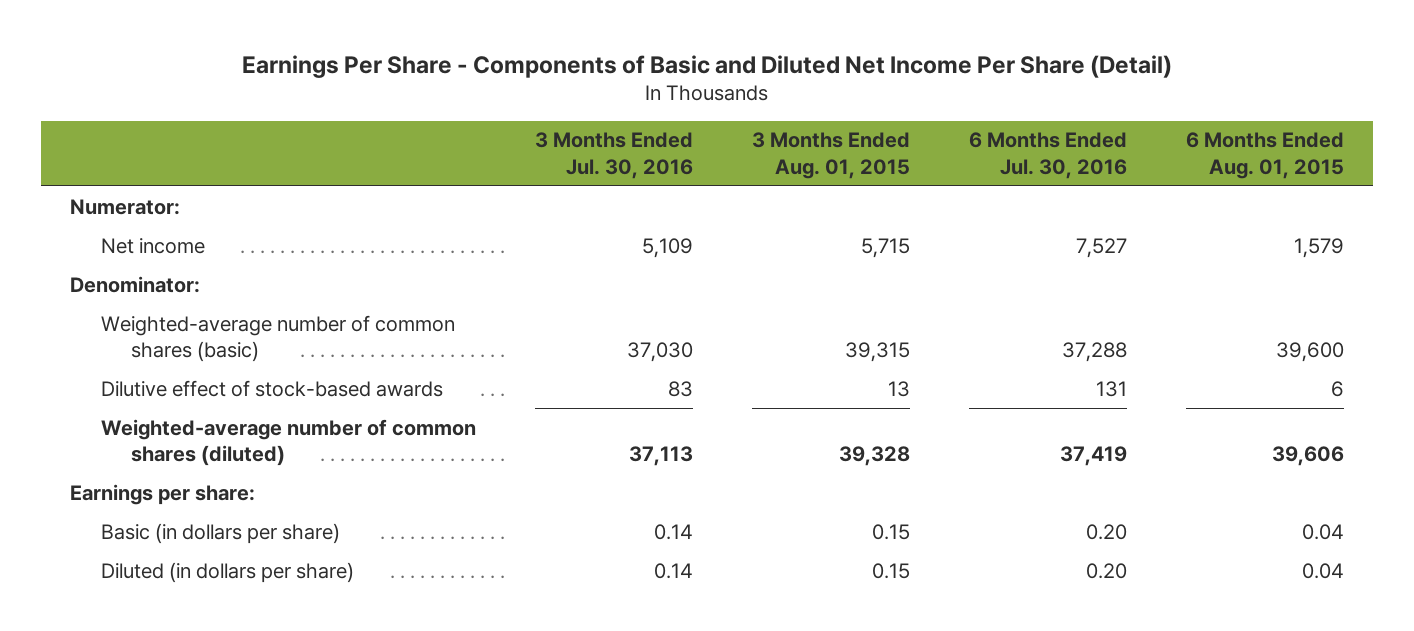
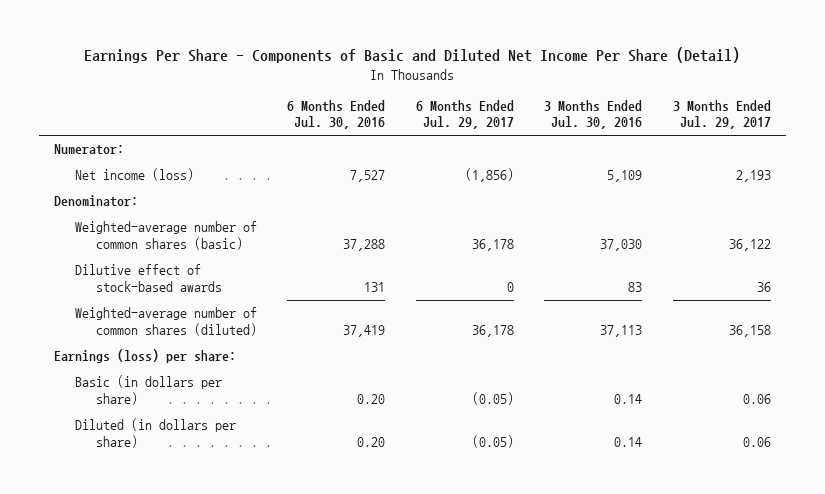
- | 3 Months Ended Jul. 30, 2016 | 3 Months Ended Aug. 01, 2015 | 6 Months Ended Jul. 30, 2016 | 6 Months Ended Aug. 01, 2015
+ | 6 Months Ended Jul. 30, 2016 | 6 Months Ended Jul. 29, 2017 | 3 Months Ended Jul. 30, 2016 | 3 Months Ended Jul. 29, 2017
- Net income | 5,109 | 5,715 | 7,527 | 1,579
+ Net income (loss) | 7,527 | (1,856) | 5,109 | 2,193
- Earnings per share:
+ Earnings (loss) per share:

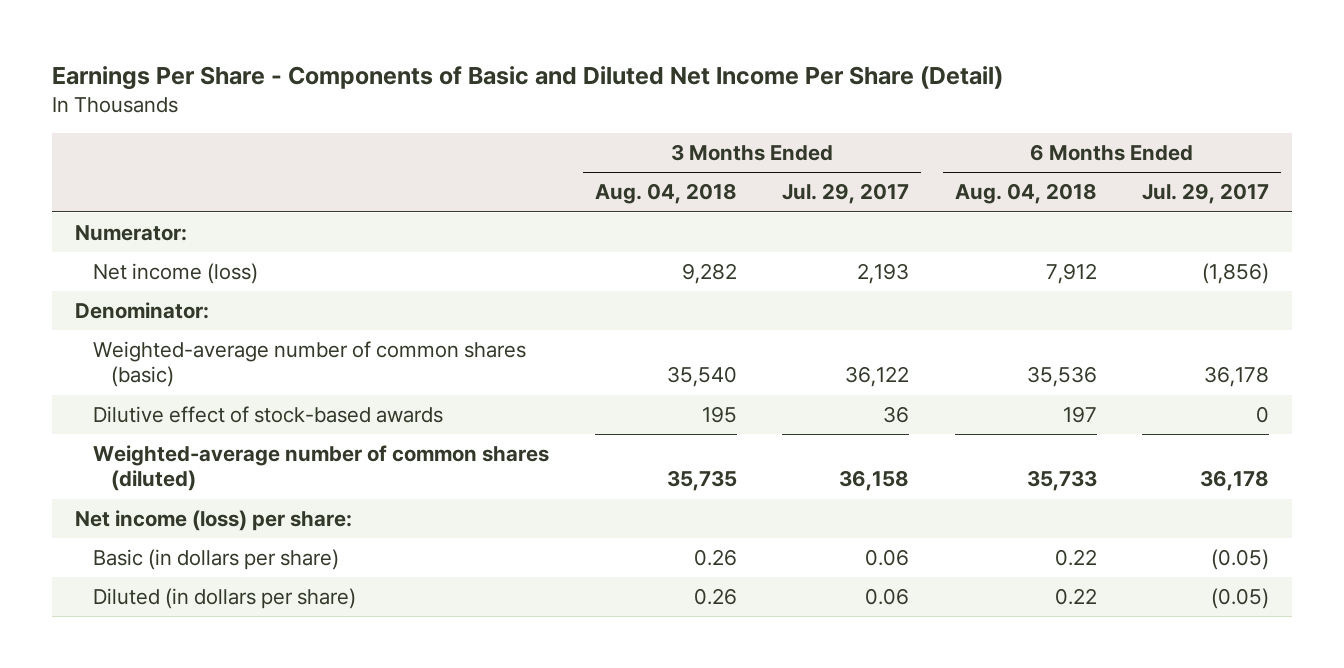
- | 6 Months Ended Jul. 30, 2016 | 6 Months Ended Jul. 29, 2017 | 3 Months Ended Jul. 30, 2016 | 3 Months Ended Jul. 29, 2017
+ | 3 Months Ended Aug. 04, 2018 | 3 Months Ended Jul. 29, 2017 | 6 Months Ended Aug. 04, 2018 | 6 Months Ended Jul. 29, 2017
- Earnings (loss) per share:
+ Net income (loss) per share:

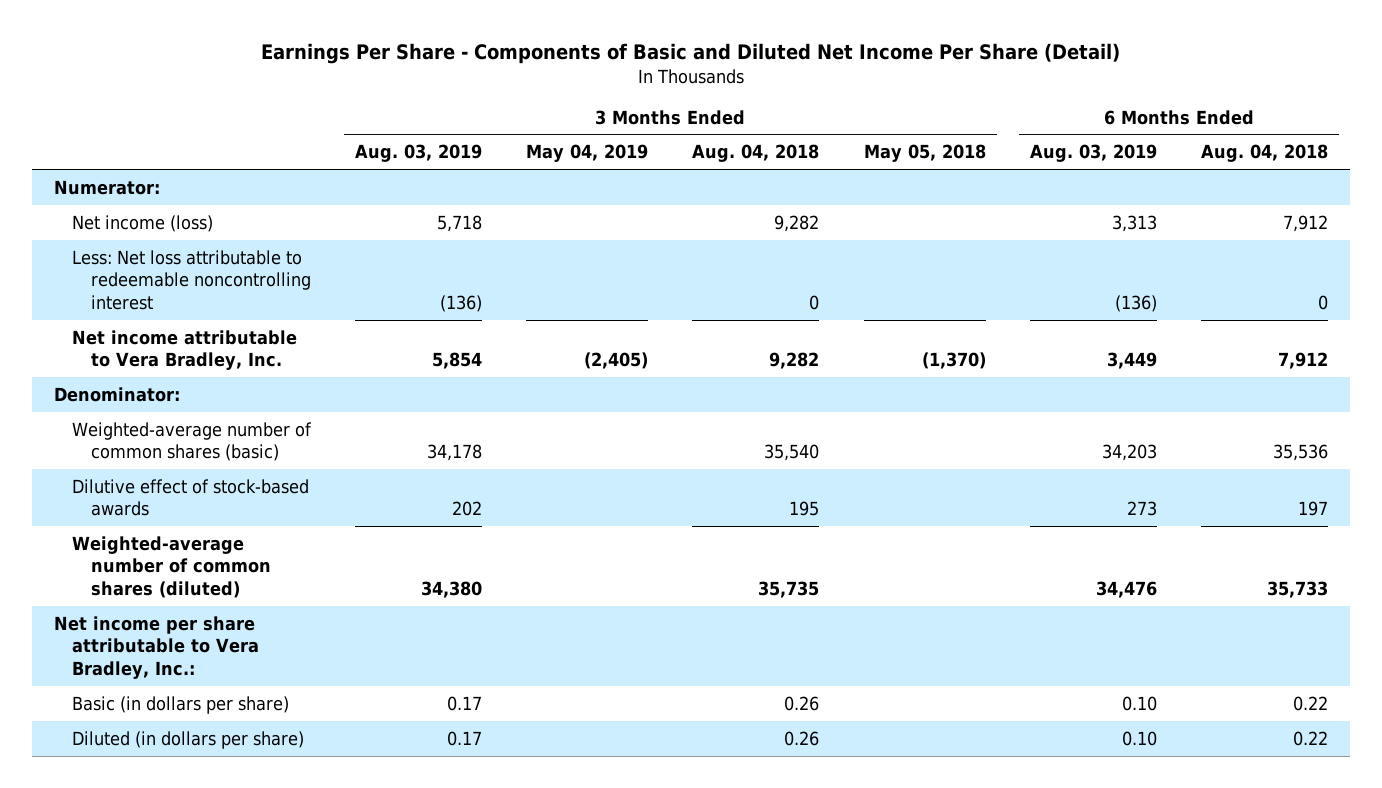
- | 3 Months Ended Aug. 04, 2018 | 3 Months Ended Jul. 29, 2017 | 6 Months Ended Aug. 04, 2018 | 6 Months Ended Jul. 29, 2017
+ | 3 Months Ended Aug. 03, 2019 | 3 Months Ended May 04, 2019 | 3 Months Ended Aug. 04, 2018 | 3 Months Ended May 05, 2018 | 6 Months Ended Aug. 03, 2019 | 6 Months Ended Aug. 04, 2018
+ Less: Net loss attributable to redeemable noncontrolling interest | (136) | | 0 | | (136) | 0
+ Net income attributable to Vera Bradley, Inc. | 5,854 | (2,405) | 9,282 | (1,370) | 3,449 | 7,912
- Net income (loss) per share:
+ Net income per share attributable to Vera Bradley, Inc.:

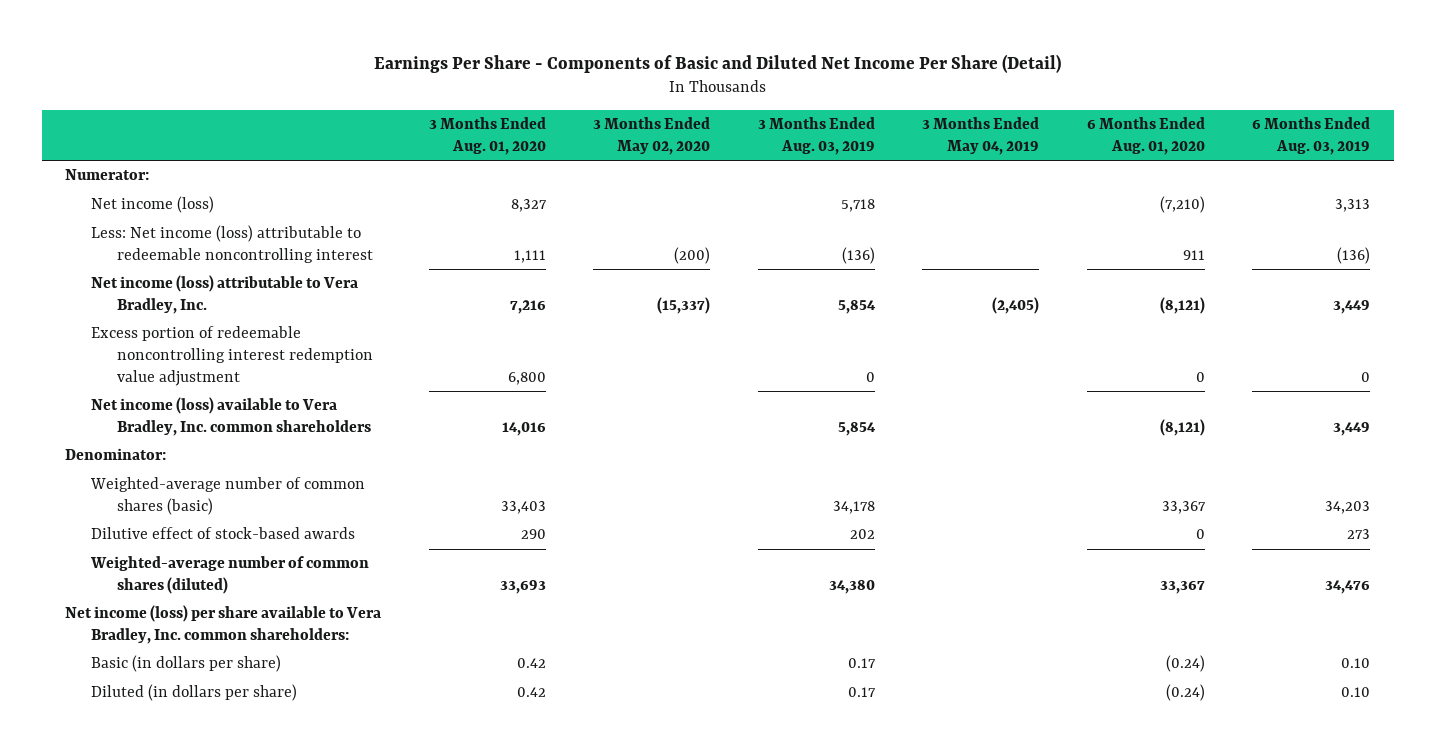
- | 3 Months Ended Aug. 03, 2019 | 3 Months Ended May 04, 2019 | 3 Months Ended Aug. 04, 2018 | 3 Months Ended May 05, 2018 | 6 Months Ended Aug. 03, 2019 | 6 Months Ended Aug. 04, 2018
+ | 3 Months Ended Aug. 01, 2020 | 3 Months Ended May 02, 2020 | 3 Months Ended Aug. 03, 2019 | 3 Months Ended May 04, 2019 | 6 Months Ended Aug. 01, 2020 | 6 Months Ended Aug. 03, 2019
- Less: Net loss attributable to redeemable noncontrolling interest | (136) | | 0 | | (136) | 0
- Net income attributable to Vera Bradley, Inc. | 5,854 | (2,405) | 9,282 | (1,370) | 3,449 | 7,912
+ Less: Net income (loss) attributable to redeemable noncontrolling interest | 1,111 | (200) | (136) | | 911 | (136)
+ Net income (loss) attributable to Vera Bradley, Inc. | 7,216 | (15,337) | 5,854 | (2,405) | (8,121) | 3,449
+ Excess portion of redeemable noncontrolling interest redemption value adjustment | 6,800 | | 0 | | 0 | 0
+ Net income (loss) available to Vera Bradley, Inc. common shareholders | 14,016 | | 5,854 | | (8,121) | 3,449
- Net income per share attributable to Vera Bradley, Inc.:
+ Net income (loss) per share available to Vera Bradley, Inc. common shareholders:

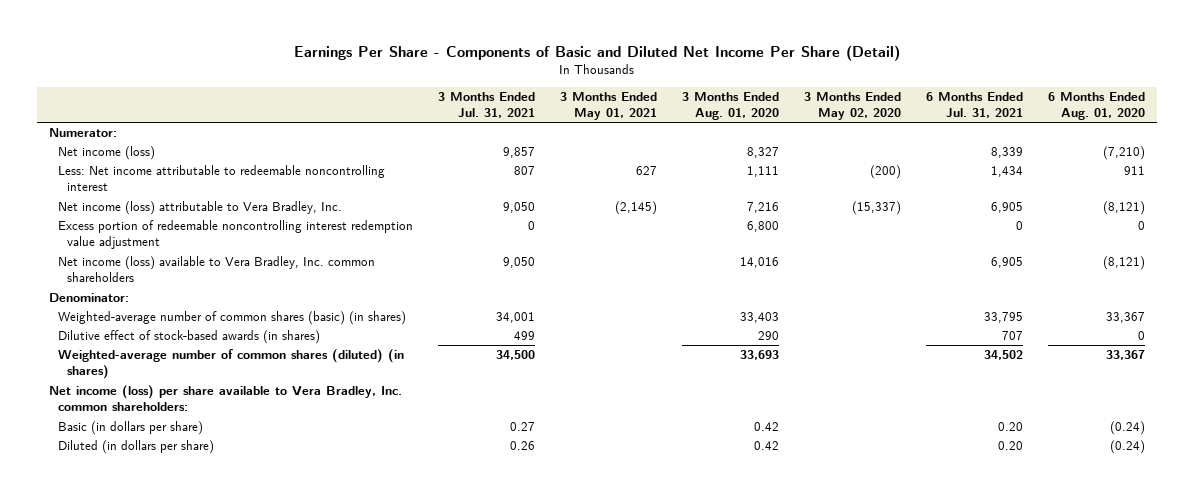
- | 3 Months Ended Aug. 01, 2020 | 3 Months Ended May 02, 2020 | 3 Months Ended Aug. 03, 2019 | 3 Months Ended May 04, 2019 | 6 Months Ended Aug. 01, 2020 | 6 Months Ended Aug. 03, 2019
+ | 3 Months Ended Jul. 31, 2021 | 3 Months Ended May 01, 2021 | 3 Months Ended Aug. 01, 2020 | 3 Months Ended May 02, 2020 | 6 Months Ended Jul. 31, 2021 | 6 Months Ended Aug. 01, 2020
- Less: Net income (loss) attributable to redeemable noncontrolling interest | 1,111 | (200) | (136) | | 911 | (136)
+ Less: Net income attributable to redeemable noncontrolling interest | 807 | 627 | 1,111 | (200) | 1,434 | 911
- Weighted-average number of common shares (basic) | 33,403 | | 34,178 | | 33,367 | 34,203
- Dilutive effect of stock-based awards | 290 | | 202 | | 0 | 273
- Weighted-average number of common shares (diluted) | 33,693 | | 34,380 | | 33,367 | 34,476
+ Weighted-average number of common shares (basic) (in shares) | 34,001 | | 33,403 | | 33,795 | 33,367
+ Dilutive effect of stock-based awards (in shares) | 499 | | 290 | | 707 | 0
+ Weighted-average number of common shares (diluted) (in shares) | 34,500 | | 33,693 | | 34,502 | 33,367

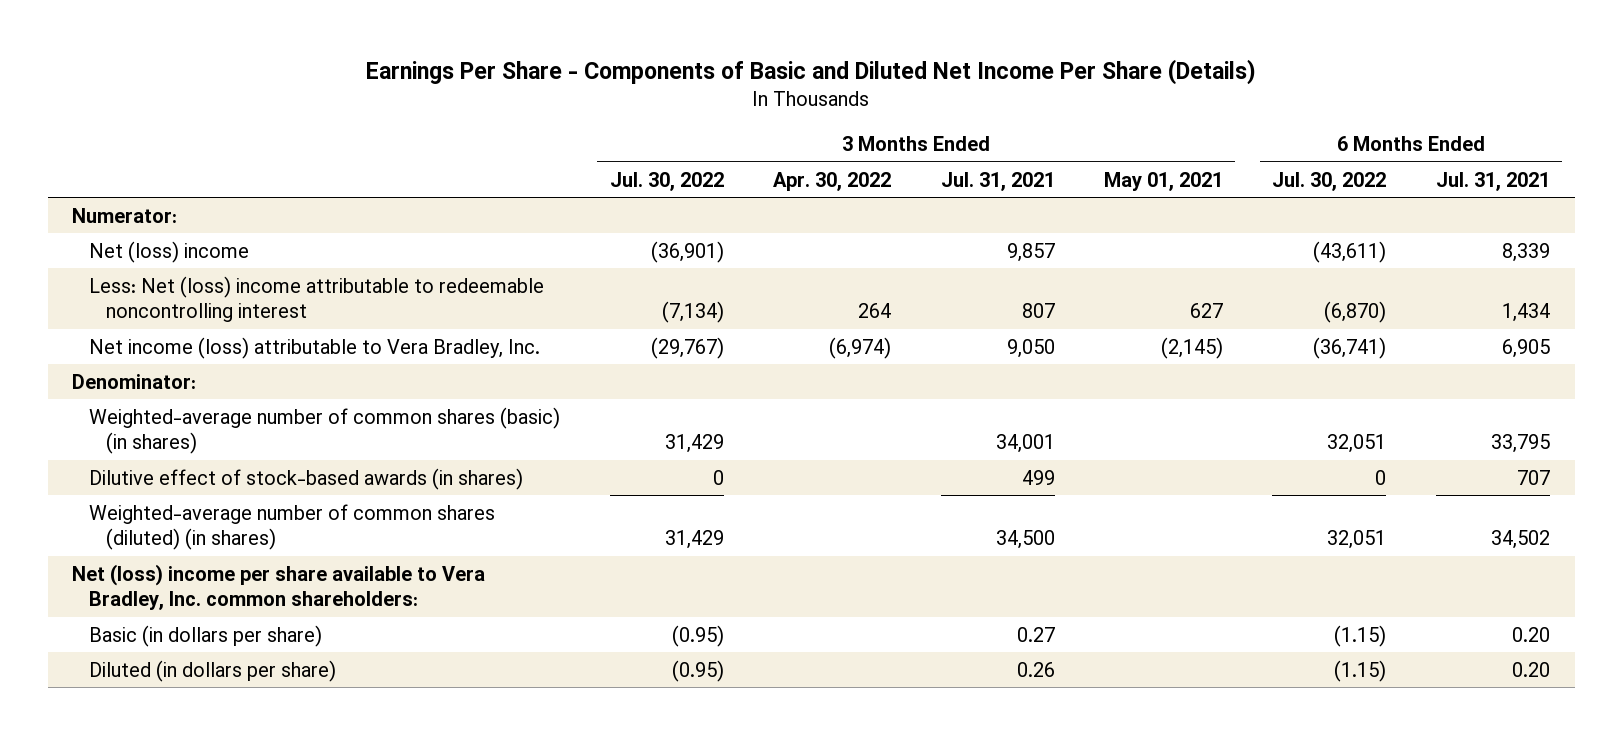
- Earnings Per Share - Components of Basic and Diluted Net Income Per Share (Detail)
+ Earnings Per Share - Components of Basic and Diluted Net Income Per Share (Details)
- | 3 Months Ended Jul. 31, 2021 | 3 Months Ended May 01, 2021 | 3 Months Ended Aug. 01, 2020 | 3 Months Ended May 02, 2020 | 6 Months Ended Jul. 31, 2021 | 6 Months Ended Aug. 01, 2020
+ | 3 Months Ended Jul. 30, 2022 | 3 Months Ended Apr. 30, 2022 | 3 Months Ended Jul. 31, 2021 | 3 Months Ended May 01, 2021 | 6 Months Ended Jul. 30, 2022 | 6 Months Ended Jul. 31, 2021
- Net income (loss) | 9,857 | | 8,327 | | 8,339 | (7,210)
- Less: Net income attributable to redeemable noncontrolling interest | 807 | 627 | 1,111 | (200) | 1,434 | 911
+ Net (loss) income | (36,901) | | 9,857 | | (43,611) | 8,339
+ Less: Net (loss) income attributable to redeemable noncontrolling interest | (7,134) | 264 | 807 | 627 | (6,870) | 1,434
- Excess portion of redeemable noncontrolling interest redemption value adjustment | 0 | | 6,800 | | 0 | 0
- Net income (loss) available to Vera Bradley, Inc. common shareholders | 9,050 | | 14,016 | | 6,905 | (8,121)
- Net income (loss) per share available to Vera Bradley, Inc. common shareholders:
+ Net (loss) income per share available to Vera Bradley, Inc. common shareholders:

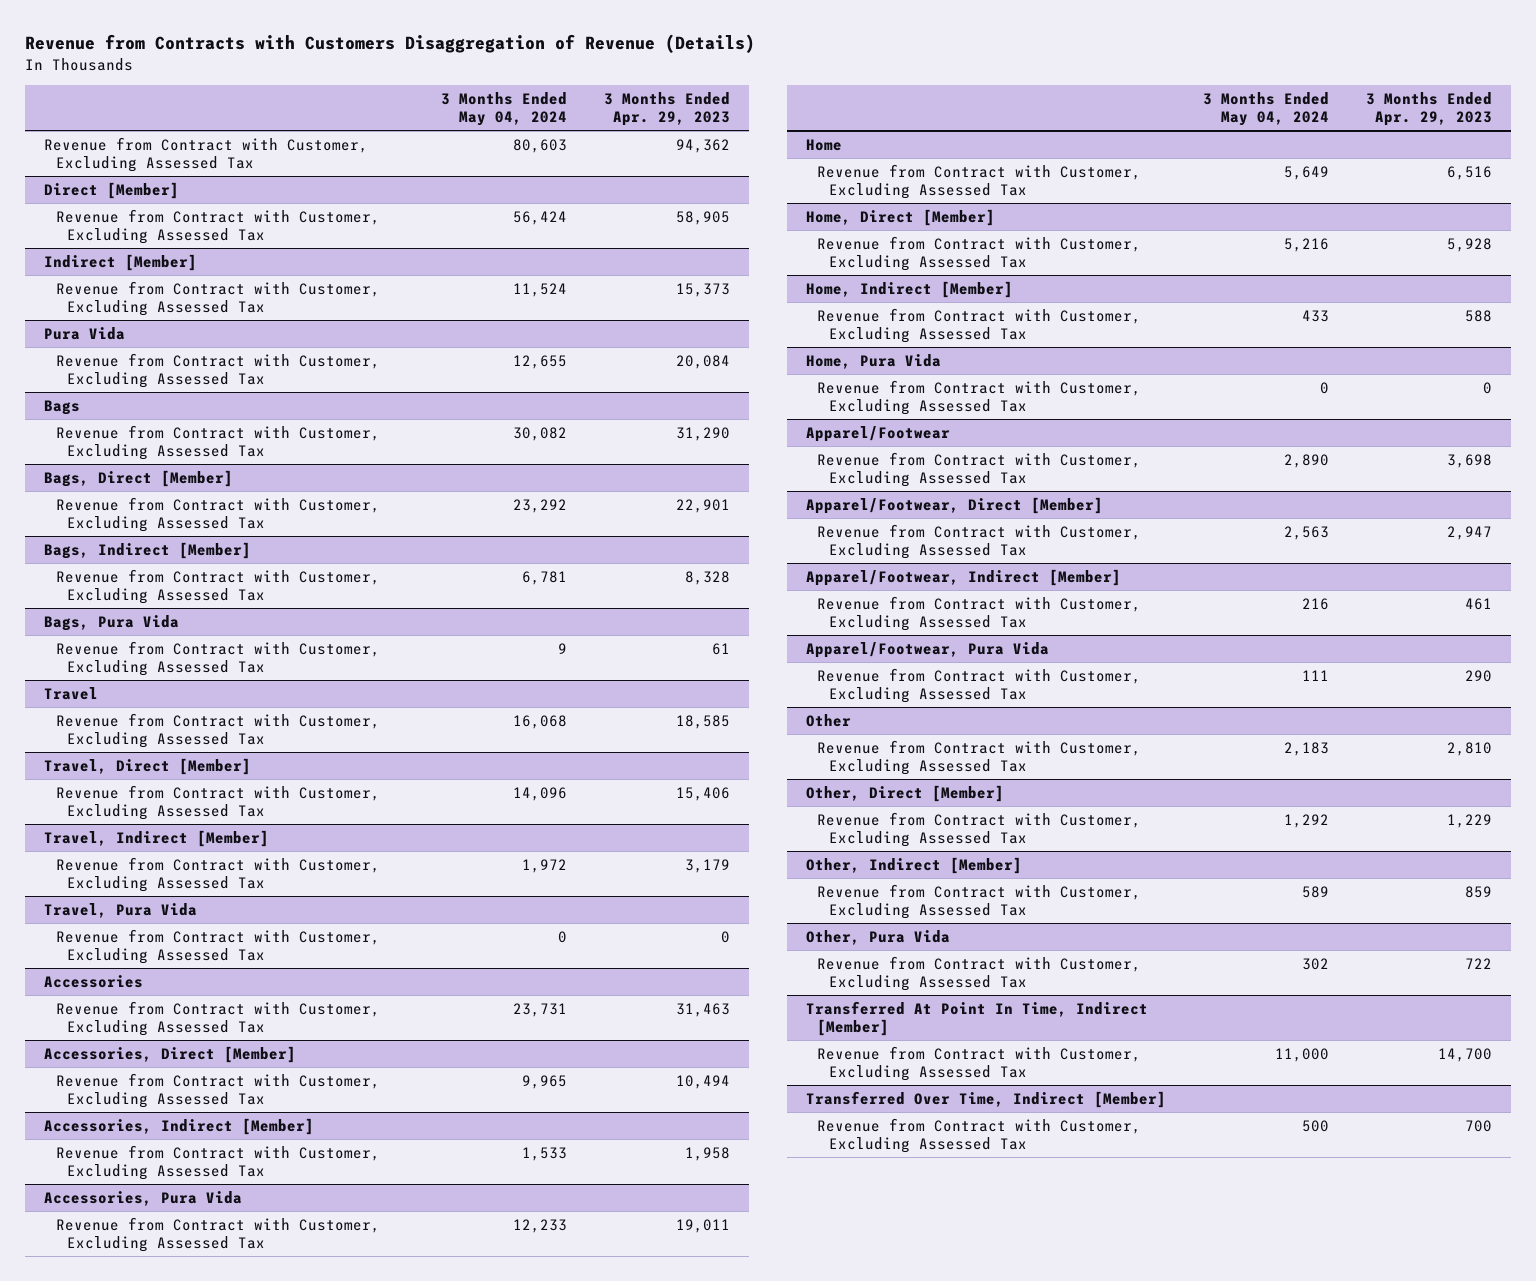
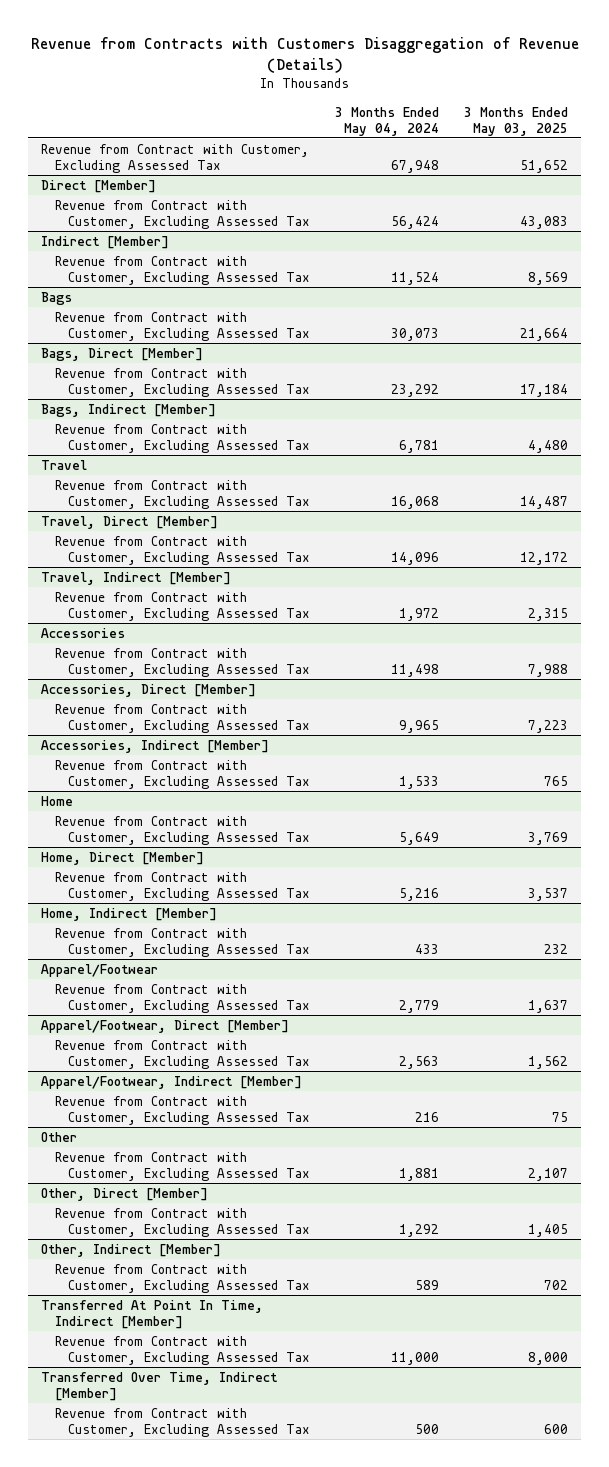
- | 3 Months Ended May 04, 2024 | 3 Months Ended Apr. 29, 2023
+ | 3 Months Ended May 04, 2024 | 3 Months Ended May 03, 2025
- Revenue from Contract with Customer, Excluding Assessed Tax | 80,603 | 94,362
+ Revenue from Contract with Customer, Excluding Assessed Tax | 67,948 | 51,652
- Pura Vida
- Revenue from Contract with Customer, Excluding Assessed Tax | 12,655 | 20,084
@ Bags
- Revenue from Contract with Customer, Excluding Assessed Tax | 30,082 | 31,290
+ Revenue from Contract with Customer, Excluding Assessed Tax | 30,073 | 21,664
- Bags, Pura Vida
- Revenue from Contract with Customer, Excluding Assessed Tax | 9 | 61
- Travel, Pura Vida
- Revenue from Contract with Customer, Excluding Assessed Tax | 0 | 0
@ Accessories
- Revenue from Contract with Customer, Excluding Assessed Tax | 23,731 | 31,463
+ Revenue from Contract with Customer, Excluding Assessed Tax | 11,498 | 7,988
- Accessories, Pura Vida
- Revenue from Contract with Customer, Excluding Assessed Tax | 12,233 | 19,011
- Home, Pura Vida
- Revenue from Contract with Customer, Excluding Assessed Tax | 0 | 0
@ Apparel/Footwear
- Revenue from Contract with Customer, Excluding Assessed Tax | 2,890 | 3,698
+ Revenue from Contract with Customer, Excluding Assessed Tax | 2,779 | 1,637
- Apparel/Footwear, Pura Vida
- Revenue from Contract with Customer, Excluding Assessed Tax | 111 | 290
@ Other
- Revenue from Contract with Customer, Excluding Assessed Tax | 2,183 | 2,810
+ Revenue from Contract with Customer, Excluding Assessed Tax | 1,881 | 2,107
- Other, Pura Vida
- Revenue from Contract with Customer, Excluding Assessed Tax | 302 | 722

